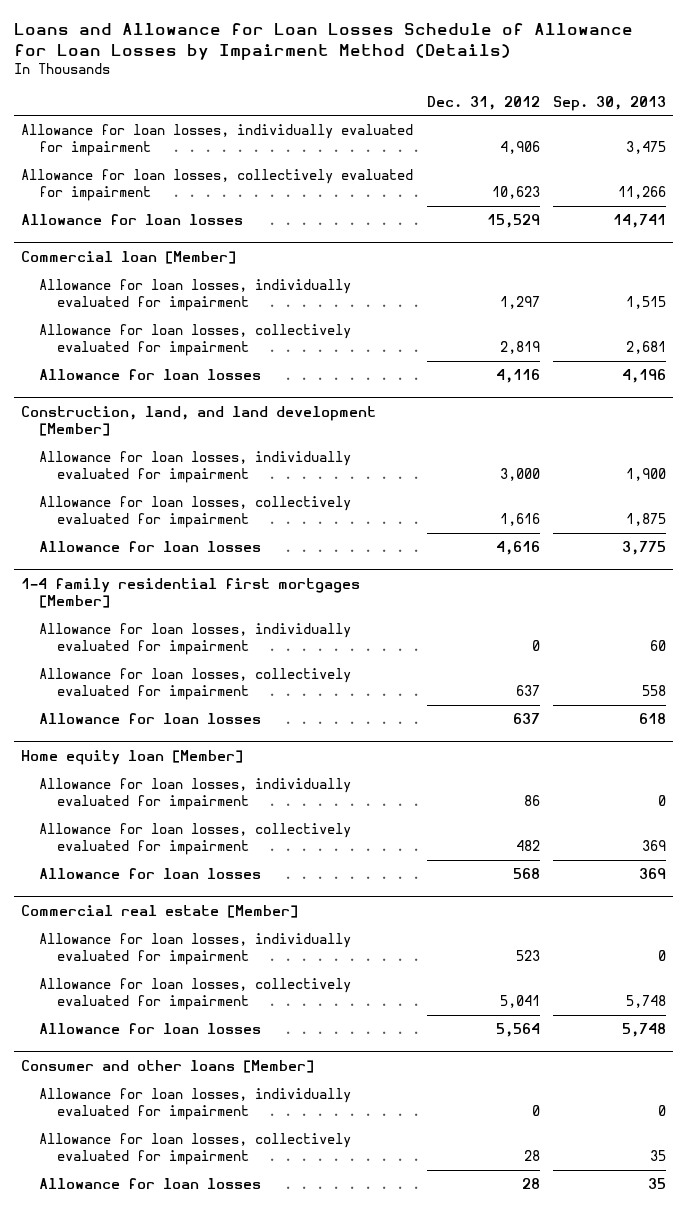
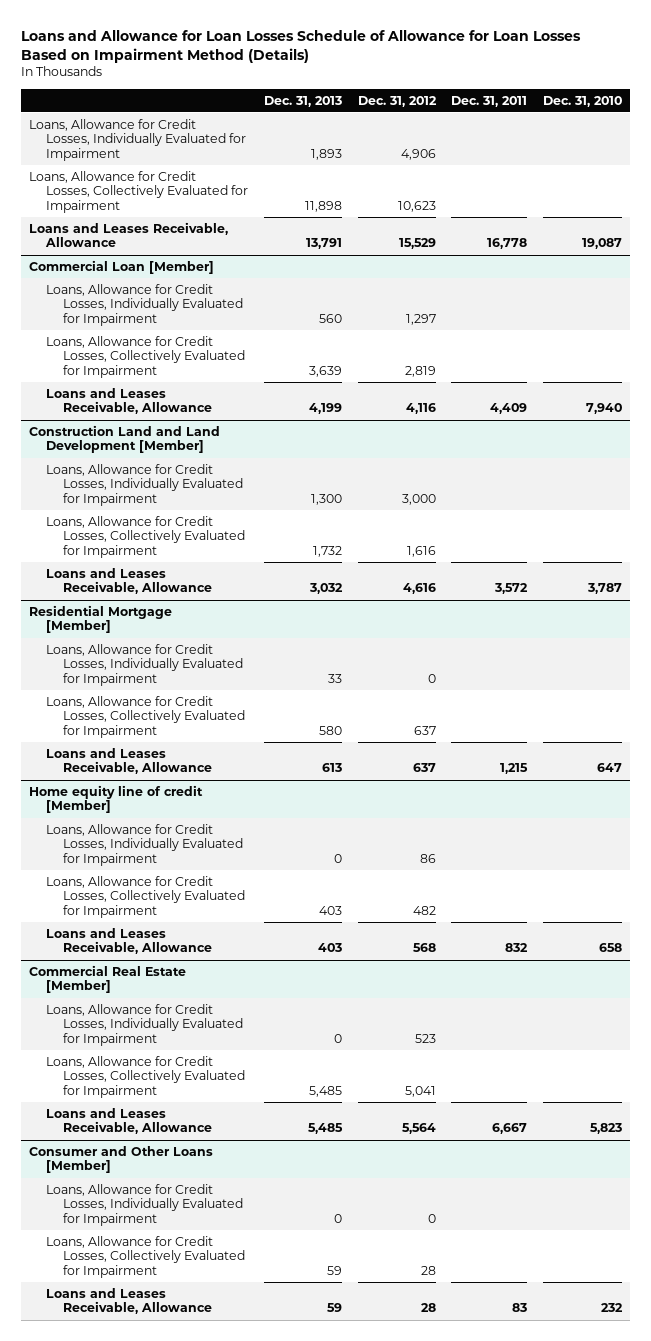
- Loans and Allowance for Loan Losses Schedule of Allowance for Loan Losses by Impairment Method (Details)
+ Loans and Allowance for Loan Losses Schedule of Allowance for Loan Losses Based on Impairment Method (Details)
- | Dec. 31, 2012 | Sep. 30, 2013
+ | Dec. 31, 2013 | Dec. 31, 2012 | Dec. 31, 2011 | Dec. 31, 2010
- Allowance for loan losses, individually evaluated for impairment | 4,906 | 3,475
- Allowance for loan losses, collectively evaluated for impairment | 10,623 | 11,266
- Allowance for loan losses | 15,529 | 14,741
- Commercial loan [Member]
- Allowance for loan losses, individually evaluated for impairment | 1,297 | 1,515
- Allowance for loan losses, collectively evaluated for impairment | 2,819 | 2,681
- Allowance for loan losses | 4,116 | 4,196
- Construction, land, and land development [Member]
- Allowance for loan losses, individually evaluated for impairment | 3,000 | 1,900
- Allowance for loan losses, collectively evaluated for impairment | 1,616 | 1,875
- Allowance for loan losses | 4,616 | 3,775
- 1-4 family residential first mortgages [Member]
- Allowance for loan losses, individually evaluated for impairment | 0 | 60
- Allowance for loan losses, collectively evaluated for impairment | 637 | 558
- Allowance for loan losses | 637 | 618
- Home equity loan [Member]
- Allowance for loan losses, individually evaluated for impairment | 86 | 0
- Allowance for loan losses, collectively evaluated for impairment | 482 | 369
- Allowance for loan losses | 568 | 369
- Commercial real estate [Member]
- Allowance for loan losses, individually evaluated for impairment | 523 | 0
- Allowance for loan losses, collectively evaluated for impairment | 5,041 | 5,748
- Allowance for loan losses | 5,564 | 5,748
- Consumer and other loans [Member]
- Allowance for loan losses, individually evaluated for impairment | 0 | 0
- Allowance for loan losses, collectively evaluated for impairment | 28 | 35
- Allowance for loan losses | 28 | 35
+ Loans, Allowance for Credit Losses, Individually Evaluated for Impairment | 1,893 | 4,906 | |
+ Loans, Allowance for Credit Losses, Collectively Evaluated for Impairment | 11,898 | 10,623 | |
+ Loans and Leases Receivable, Allowance | 13,791 | 15,529 | 16,778 | 19,087
+ Commercial Loan [Member]
+ Loans, Allowance for Credit Losses, Individually Evaluated for Impairment | 560 | 1,297 | |
+ Loans, Allowance for Credit Losses, Collectively Evaluated for Impairment | 3,639 | 2,819 | |
+ Loans and Leases Receivable, Allowance | 4,199 | 4,116 | 4,409 | 7,940
+ Construction Land and Land Development [Member]
+ Loans, Allowance for Credit Losses, Individually Evaluated for Impairment | 1,300 | 3,000 | |
+ Loans, Allowance for Credit Losses, Collectively Evaluated for Impairment | 1,732 | 1,616 | |
+ Loans and Leases Receivable, Allowance | 3,032 | 4,616 | 3,572 | 3,787
+ Residential Mortgage [Member]
+ Loans, Allowance for Credit Losses, Individually Evaluated for Impairment | 33 | 0 | |
+ Loans, Allowance for Credit Losses, Collectively Evaluated for Impairment | 580 | 637 | |
+ Loans and Leases Receivable, Allowance | 613 | 637 | 1,215 | 647
+ Home equity line of credit [Member]
+ Loans, Allowance for Credit Losses, Individually Evaluated for Impairment | 0 | 86 | |
+ Loans, Allowance for Credit Losses, Collectively Evaluated for Impairment | 403 | 482 | |
+ Loans and Leases Receivable, Allowance | 403 | 568 | 832 | 658
+ Commercial Real Estate [Member]
+ Loans, Allowance for Credit Losses, Individually Evaluated for Impairment | 0 | 523 | |
+ Loans, Allowance for Credit Losses, Collectively Evaluated for Impairment | 5,485 | 5,041 | |
+ Loans and Leases Receivable, Allowance | 5,485 | 5,564 | 6,667 | 5,823
+ Consumer and Other Loans [Member]
+ Loans, Allowance for Credit Losses, Individually Evaluated for Impairment | 0 | 0 | |
+ Loans, Allowance for Credit Losses, Collectively Evaluated for Impairment | 59 | 28 | |
+ Loans and Leases Receivable, Allowance | 59 | 28 | 83 | 232

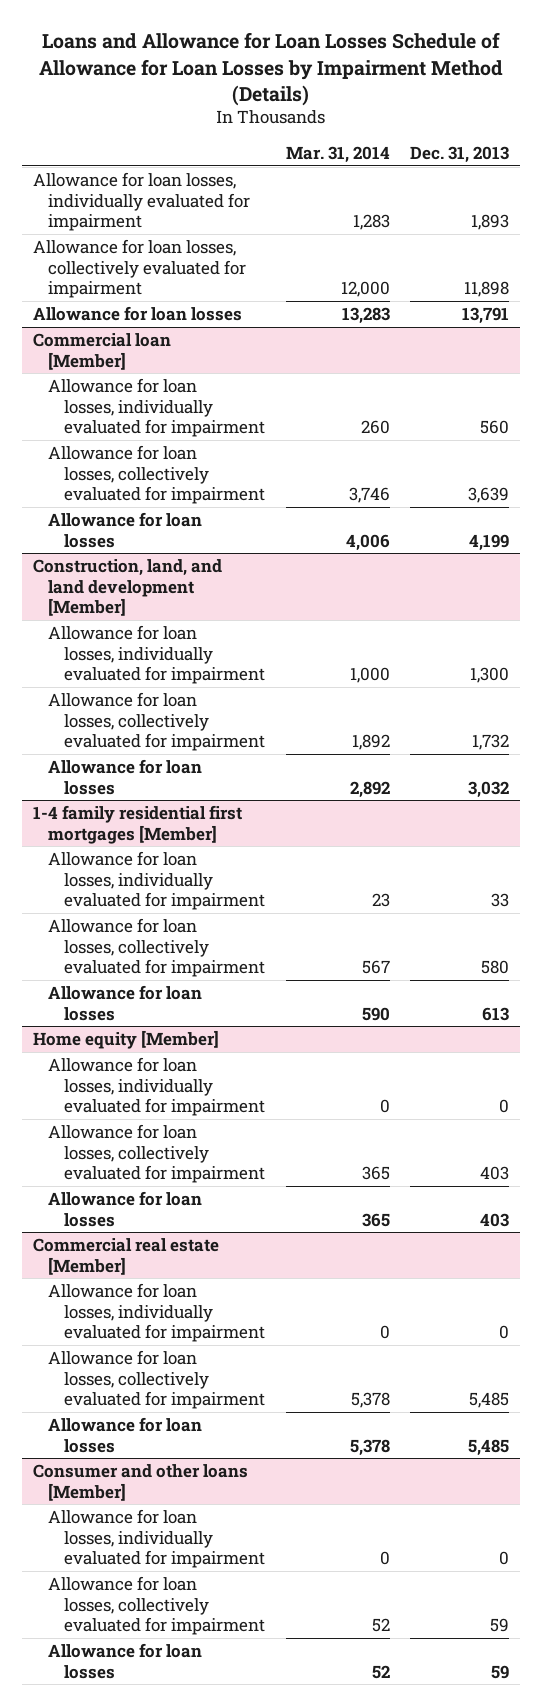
- Loans and Allowance for Loan Losses Schedule of Allowance for Loan Losses Based on Impairment Method (Details)
+ Loans and Allowance for Loan Losses Schedule of Allowance for Loan Losses by Impairment Method (Details)
- | Dec. 31, 2013 | Dec. 31, 2012 | Dec. 31, 2011 | Dec. 31, 2010
+ | Mar. 31, 2014 | Dec. 31, 2013
- Loans, Allowance for Credit Losses, Individually Evaluated for Impairment | 1,893 | 4,906 | |
- Loans, Allowance for Credit Losses, Collectively Evaluated for Impairment | 11,898 | 10,623 | |
- Loans and Leases Receivable, Allowance | 13,791 | 15,529 | 16,778 | 19,087
- Commercial Loan [Member]
- Loans, Allowance for Credit Losses, Individually Evaluated for Impairment | 560 | 1,297 | |
- Loans, Allowance for Credit Losses, Collectively Evaluated for Impairment | 3,639 | 2,819 | |
- Loans and Leases Receivable, Allowance | 4,199 | 4,116 | 4,409 | 7,940
- Construction Land and Land Development [Member]
- Loans, Allowance for Credit Losses, Individually Evaluated for Impairment | 1,300 | 3,000 | |
- Loans, Allowance for Credit Losses, Collectively Evaluated for Impairment | 1,732 | 1,616 | |
- Loans and Leases Receivable, Allowance | 3,032 | 4,616 | 3,572 | 3,787
- Residential Mortgage [Member]
- Loans, Allowance for Credit Losses, Individually Evaluated for Impairment | 33 | 0 | |
- Loans, Allowance for Credit Losses, Collectively Evaluated for Impairment | 580 | 637 | |
- Loans and Leases Receivable, Allowance | 613 | 637 | 1,215 | 647
- Home equity line of credit [Member]
- Loans, Allowance for Credit Losses, Individually Evaluated for Impairment | 0 | 86 | |
- Loans, Allowance for Credit Losses, Collectively Evaluated for Impairment | 403 | 482 | |
- Loans and Leases Receivable, Allowance | 403 | 568 | 832 | 658
- Commercial Real Estate [Member]
- Loans, Allowance for Credit Losses, Individually Evaluated for Impairment | 0 | 523 | |
- Loans, Allowance for Credit Losses, Collectively Evaluated for Impairment | 5,485 | 5,041 | |
- Loans and Leases Receivable, Allowance | 5,485 | 5,564 | 6,667 | 5,823
- Consumer and Other Loans [Member]
- Loans, Allowance for Credit Losses, Individually Evaluated for Impairment | 0 | 0 | |
- Loans, Allowance for Credit Losses, Collectively Evaluated for Impairment | 59 | 28 | |
- Loans and Leases Receivable, Allowance | 59 | 28 | 83 | 232
+ Allowance for loan losses, individually evaluated for impairment | 1,283 | 1,893
+ Allowance for loan losses, collectively evaluated for impairment | 12,000 | 11,898
+ Allowance for loan losses | 13,283 | 13,791
+ Commercial loan [Member]
+ Allowance for loan losses, individually evaluated for impairment | 260 | 560
+ Allowance for loan losses, collectively evaluated for impairment | 3,746 | 3,639
+ Allowance for loan losses | 4,006 | 4,199
+ Construction, land, and land development [Member]
+ Allowance for loan losses, individually evaluated for impairment | 1,000 | 1,300
+ Allowance for loan losses, collectively evaluated for impairment | 1,892 | 1,732
+ Allowance for loan losses | 2,892 | 3,032
+ 1-4 family residential first mortgages [Member]
+ Allowance for loan losses, individually evaluated for impairment | 23 | 33
+ Allowance for loan losses, collectively evaluated for impairment | 567 | 580
+ Allowance for loan losses | 590 | 613
+ Home equity [Member]
+ Allowance for loan losses, individually evaluated for impairment | 0 | 0
+ Allowance for loan losses, collectively evaluated for impairment | 365 | 403
+ Allowance for loan losses | 365 | 403
+ Commercial real estate [Member]
+ Allowance for loan losses, individually evaluated for impairment | 0 | 0
+ Allowance for loan losses, collectively evaluated for impairment | 5,378 | 5,485
+ Allowance for loan losses | 5,378 | 5,485
+ Consumer and other loans [Member]
+ Allowance for loan losses, individually evaluated for impairment | 0 | 0
+ Allowance for loan losses, collectively evaluated for impairment | 52 | 59
+ Allowance for loan losses | 52 | 59

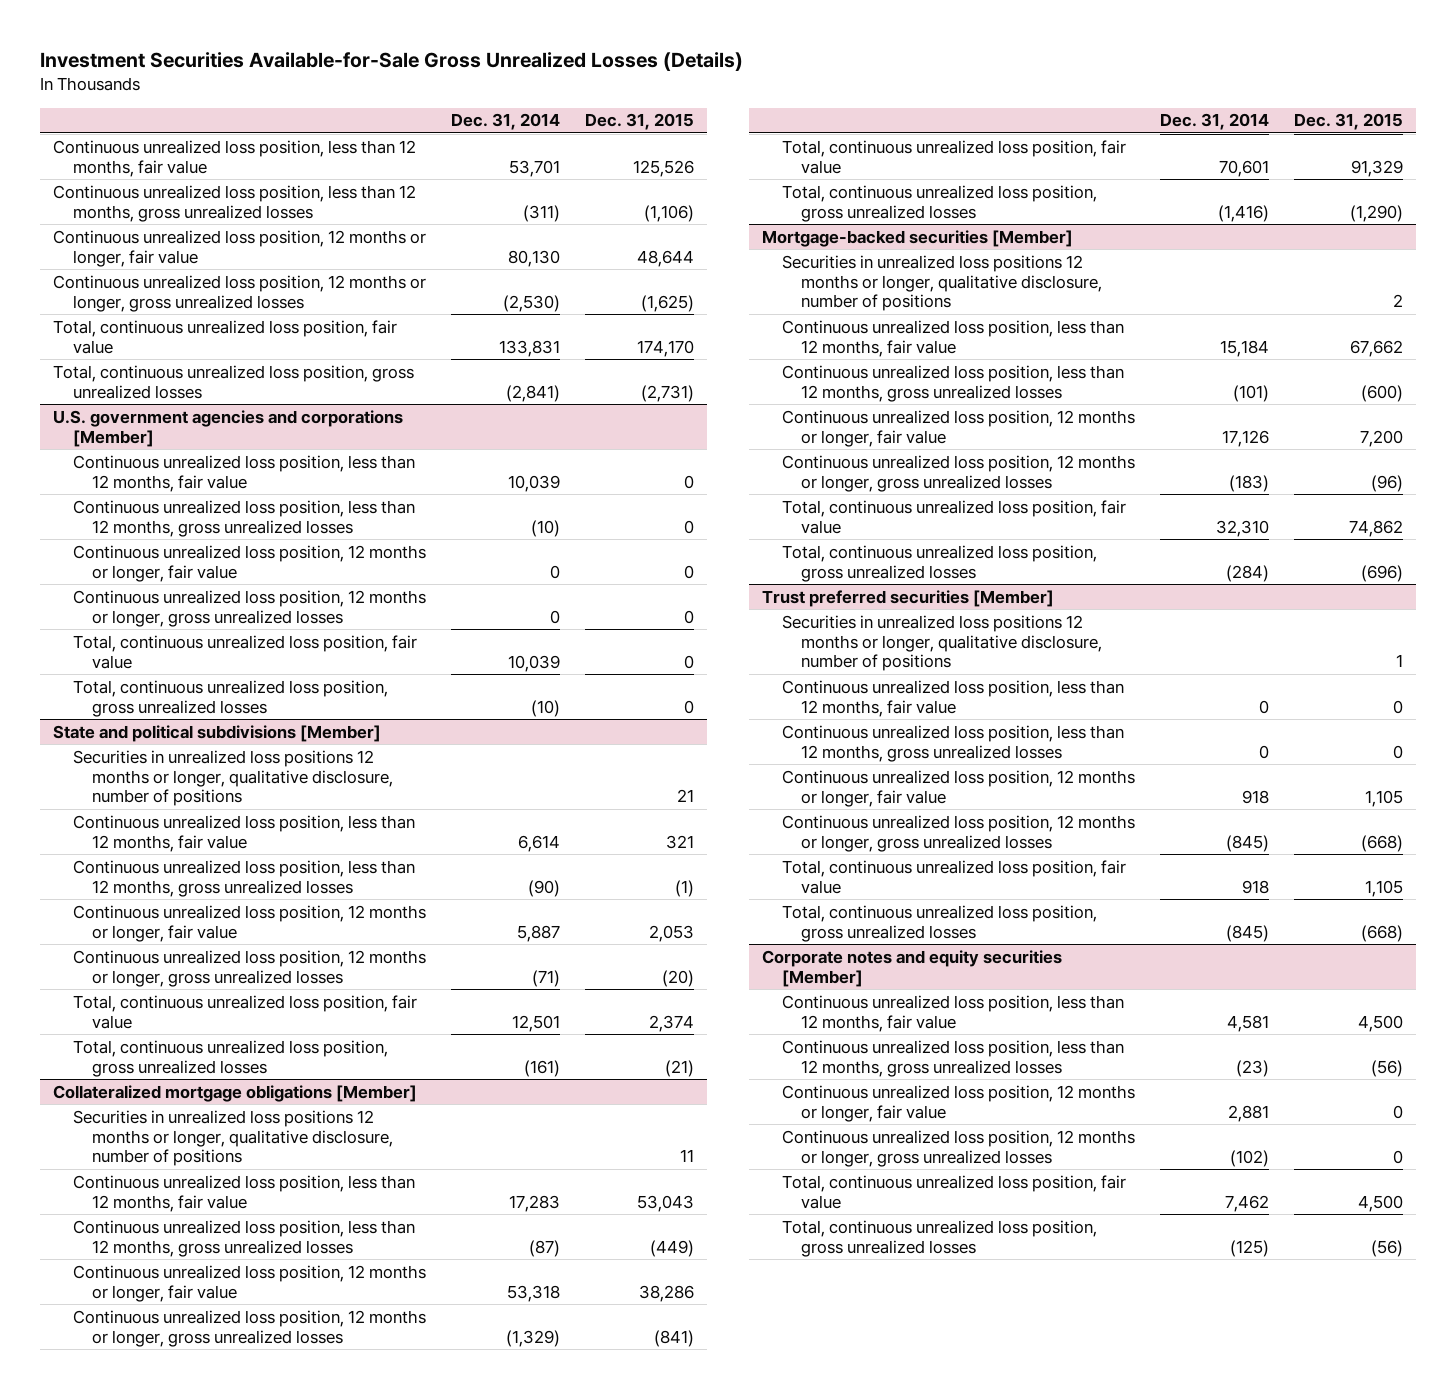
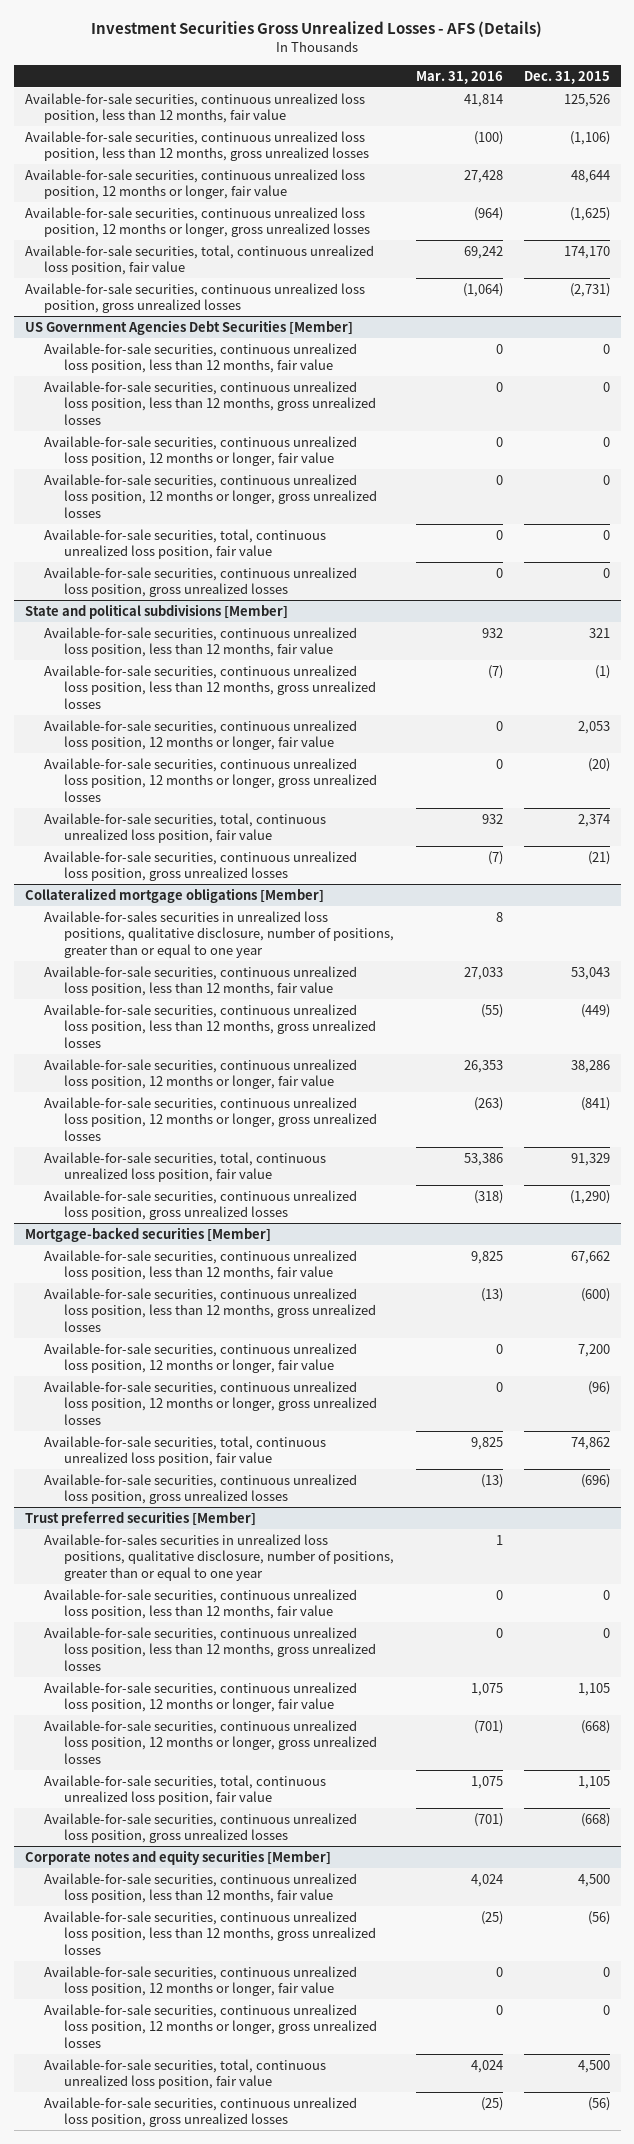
- Investment Securities Available-for-Sale Gross Unrealized Losses (Details)
+ Investment Securities Gross Unrealized Losses - AFS (Details)
- | Dec. 31, 2014 | Dec. 31, 2015
+ | Mar. 31, 2016 | Dec. 31, 2015
- Continuous unrealized loss position, less than 12 months, fair value | 53,701 | 125,526
- Continuous unrealized loss position, less than 12 months, gross unrealized losses | (311) | (1,106)
- Continuous unrealized loss position, 12 months or longer, fair value | 80,130 | 48,644
- Continuous unrealized loss position, 12 months or longer, gross unrealized losses | (2,530) | (1,625)
- Total, continuous unrealized loss position, fair value | 133,831 | 174,170
- Total, continuous unrealized loss position, gross unrealized losses | (2,841) | (2,731)
- U.S. government agencies and corporations [Member]
- Continuous unrealized loss position, less than 12 months, fair value | 10,039 | 0
- Continuous unrealized loss position, less than 12 months, gross unrealized losses | (10) | 0
- Continuous unrealized loss position, 12 months or longer, fair value | 0 | 0
- Continuous unrealized loss position, 12 months or longer, gross unrealized losses | 0 | 0
- Total, continuous unrealized loss position, fair value | 10,039 | 0
- Total, continuous unrealized loss position, gross unrealized losses | (10) | 0
+ Available-for-sale securities, continuous unrealized loss position, less than 12 months, fair value | 41,814 | 125,526
+ Available-for-sale securities, continuous unrealized loss position, less than 12 months, gross unrealized losses | (100) | (1,106)
+ Available-for-sale securities, continuous unrealized loss position, 12 months or longer, fair value | 27,428 | 48,644
+ Available-for-sale securities, continuous unrealized loss position, 12 months or longer, gross unrealized losses | (964) | (1,625)
+ Available-for-sale securities, total, continuous unrealized loss position, fair value | 69,242 | 174,170
+ Available-for-sale securities, continuous unrealized loss position, gross unrealized losses | (1,064) | (2,731)
+ US Government Agencies Debt Securities [Member]
+ Available-for-sale securities, continuous unrealized loss position, less than 12 months, fair value | 0 | 0
+ Available-for-sale securities, continuous unrealized loss position, less than 12 months, gross unrealized losses | 0 | 0
+ Available-for-sale securities, continuous unrealized loss position, 12 months or longer, fair value | 0 | 0
+ Available-for-sale securities, continuous unrealized loss position, 12 months or longer, gross unrealized losses | 0 | 0
+ Available-for-sale securities, total, continuous unrealized loss position, fair value | 0 | 0
+ Available-for-sale securities, continuous unrealized loss position, gross unrealized losses | 0 | 0
@ State and political subdivisions [Member]
- Securities in unrealized loss positions 12 months or longer, qualitative disclosure, number of positions | | 21
- Continuous unrealized loss position, less than 12 months, fair value | 6,614 | 321
- Continuous unrealized loss position, less than 12 months, gross unrealized losses | (90) | (1)
- Continuous unrealized loss position, 12 months or longer, fair value | 5,887 | 2,053
- Continuous unrealized loss position, 12 months or longer, gross unrealized losses | (71) | (20)
- Total, continuous unrealized loss position, fair value | 12,501 | 2,374
- Total, continuous unrealized loss position, gross unrealized losses | (161) | (21)
+ Available-for-sale securities, continuous unrealized loss position, less than 12 months, fair value | 932 | 321
+ Available-for-sale securities, continuous unrealized loss position, less than 12 months, gross unrealized losses | (7) | (1)
+ Available-for-sale securities, continuous unrealized loss position, 12 months or longer, fair value | 0 | 2,053
+ Available-for-sale securities, continuous unrealized loss position, 12 months or longer, gross unrealized losses | 0 | (20)
+ Available-for-sale securities, total, continuous unrealized loss position, fair value | 932 | 2,374
+ Available-for-sale securities, continuous unrealized loss position, gross unrealized losses | (7) | (21)
@ Collateralized mortgage obligations [Member]
- Securities in unrealized loss positions 12 months or longer, qualitative disclosure, number of positions | | 11
- Continuous unrealized loss position, less than 12 months, fair value | 17,283 | 53,043
- Continuous unrealized loss position, less than 12 months, gross unrealized losses | (87) | (449)
- Continuous unrealized loss position, 12 months or longer, fair value | 53,318 | 38,286
- Continuous unrealized loss position, 12 months or longer, gross unrealized losses | (1,329) | (841)
- Total, continuous unrealized loss position, fair value | 70,601 | 91,329
- Total, continuous unrealized loss position, gross unrealized losses | (1,416) | (1,290)
+ Available-for-sales securities in unrealized loss positions, qualitative disclosure, number of positions, greater than or equal to one year | 8 |
+ Available-for-sale securities, continuous unrealized loss position, less than 12 months, fair value | 27,033 | 53,043
+ Available-for-sale securities, continuous unrealized loss position, less than 12 months, gross unrealized losses | (55) | (449)
+ Available-for-sale securities, continuous unrealized loss position, 12 months or longer, fair value | 26,353 | 38,286
+ Available-for-sale securities, continuous unrealized loss position, 12 months or longer, gross unrealized losses | (263) | (841)
+ Available-for-sale securities, total, continuous unrealized loss position, fair value | 53,386 | 91,329
+ Available-for-sale securities, continuous unrealized loss position, gross unrealized losses | (318) | (1,290)
@ Mortgage-backed securities [Member]
- Securities in unrealized loss positions 12 months or longer, qualitative disclosure, number of positions | | 2
- Continuous unrealized loss position, less than 12 months, fair value | 15,184 | 67,662
- Continuous unrealized loss position, less than 12 months, gross unrealized losses | (101) | (600)
- Continuous unrealized loss position, 12 months or longer, fair value | 17,126 | 7,200
- Continuous unrealized loss position, 12 months or longer, gross unrealized losses | (183) | (96)
- Total, continuous unrealized loss position, fair value | 32,310 | 74,862
- Total, continuous unrealized loss position, gross unrealized losses | (284) | (696)
+ Available-for-sale securities, continuous unrealized loss position, less than 12 months, fair value | 9,825 | 67,662
+ Available-for-sale securities, continuous unrealized loss position, less than 12 months, gross unrealized losses | (13) | (600)
+ Available-for-sale securities, continuous unrealized loss position, 12 months or longer, fair value | 0 | 7,200
+ Available-for-sale securities, continuous unrealized loss position, 12 months or longer, gross unrealized losses | 0 | (96)
+ Available-for-sale securities, total, continuous unrealized loss position, fair value | 9,825 | 74,862
+ Available-for-sale securities, continuous unrealized loss position, gross unrealized losses | (13) | (696)
@ Trust preferred securities [Member]
- Securities in unrealized loss positions 12 months or longer, qualitative disclosure, number of positions | | 1
- Continuous unrealized loss position, less than 12 months, fair value | 0 | 0
- Continuous unrealized loss position, less than 12 months, gross unrealized losses | 0 | 0
- Continuous unrealized loss position, 12 months or longer, fair value | 918 | 1,105
- Continuous unrealized loss position, 12 months or longer, gross unrealized losses | (845) | (668)
- Total, continuous unrealized loss position, fair value | 918 | 1,105
- Total, continuous unrealized loss position, gross unrealized losses | (845) | (668)
+ Available-for-sales securities in unrealized loss positions, qualitative disclosure, number of positions, greater than or equal to one year | 1 |
+ Available-for-sale securities, continuous unrealized loss position, less than 12 months, fair value | 0 | 0
+ Available-for-sale securities, continuous unrealized loss position, less than 12 months, gross unrealized losses | 0 | 0
+ Available-for-sale securities, continuous unrealized loss position, 12 months or longer, fair value | 1,075 | 1,105
+ Available-for-sale securities, continuous unrealized loss position, 12 months or longer, gross unrealized losses | (701) | (668)
+ Available-for-sale securities, total, continuous unrealized loss position, fair value | 1,075 | 1,105
+ Available-for-sale securities, continuous unrealized loss position, gross unrealized losses | (701) | (668)
@ Corporate notes and equity securities [Member]
- Continuous unrealized loss position, less than 12 months, fair value | 4,581 | 4,500
- Continuous unrealized loss position, less than 12 months, gross unrealized losses | (23) | (56)
- Continuous unrealized loss position, 12 months or longer, fair value | 2,881 | 0
- Continuous unrealized loss position, 12 months or longer, gross unrealized losses | (102) | 0
- Total, continuous unrealized loss position, fair value | 7,462 | 4,500
- Total, continuous unrealized loss position, gross unrealized losses | (125) | (56)
+ Available-for-sale securities, continuous unrealized loss position, less than 12 months, fair value | 4,024 | 4,500
+ Available-for-sale securities, continuous unrealized loss position, less than 12 months, gross unrealized losses | (25) | (56)
+ Available-for-sale securities, continuous unrealized loss position, 12 months or longer, fair value | 0 | 0
+ Available-for-sale securities, continuous unrealized loss position, 12 months or longer, gross unrealized losses | 0 | 0
+ Available-for-sale securities, total, continuous unrealized loss position, fair value | 4,024 | 4,500
+ Available-for-sale securities, continuous unrealized loss position, gross unrealized losses | (25) | (56)

